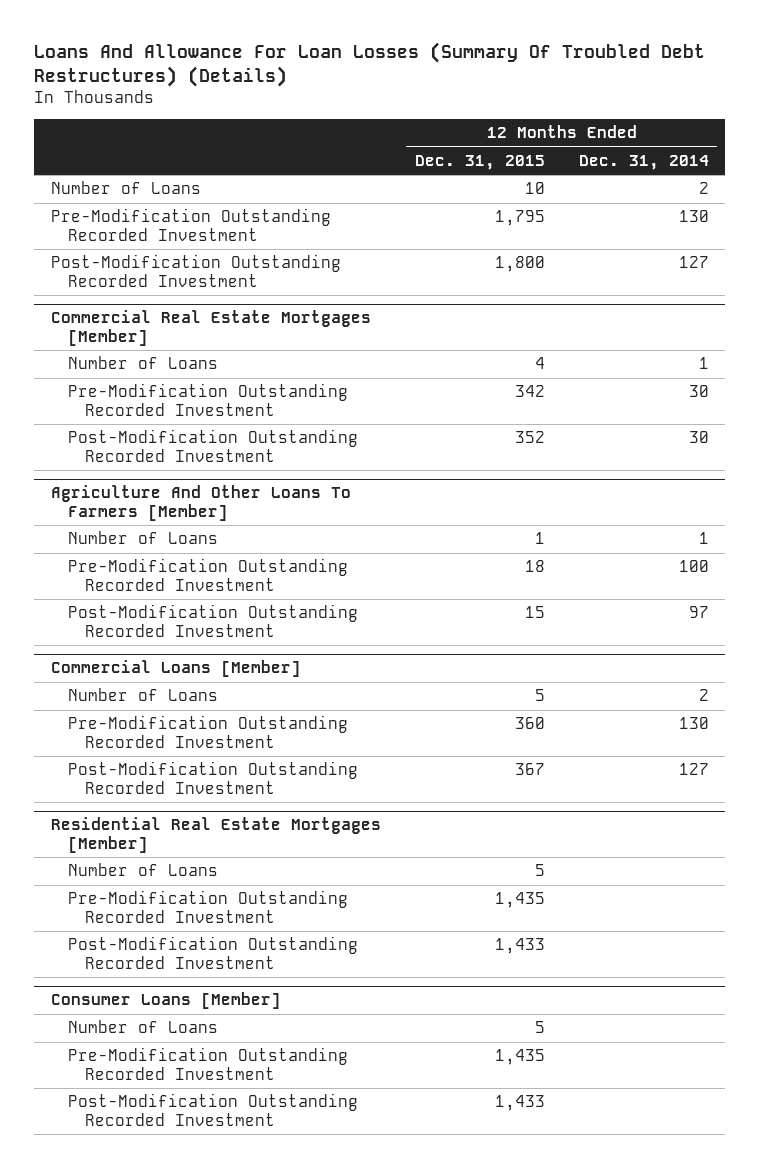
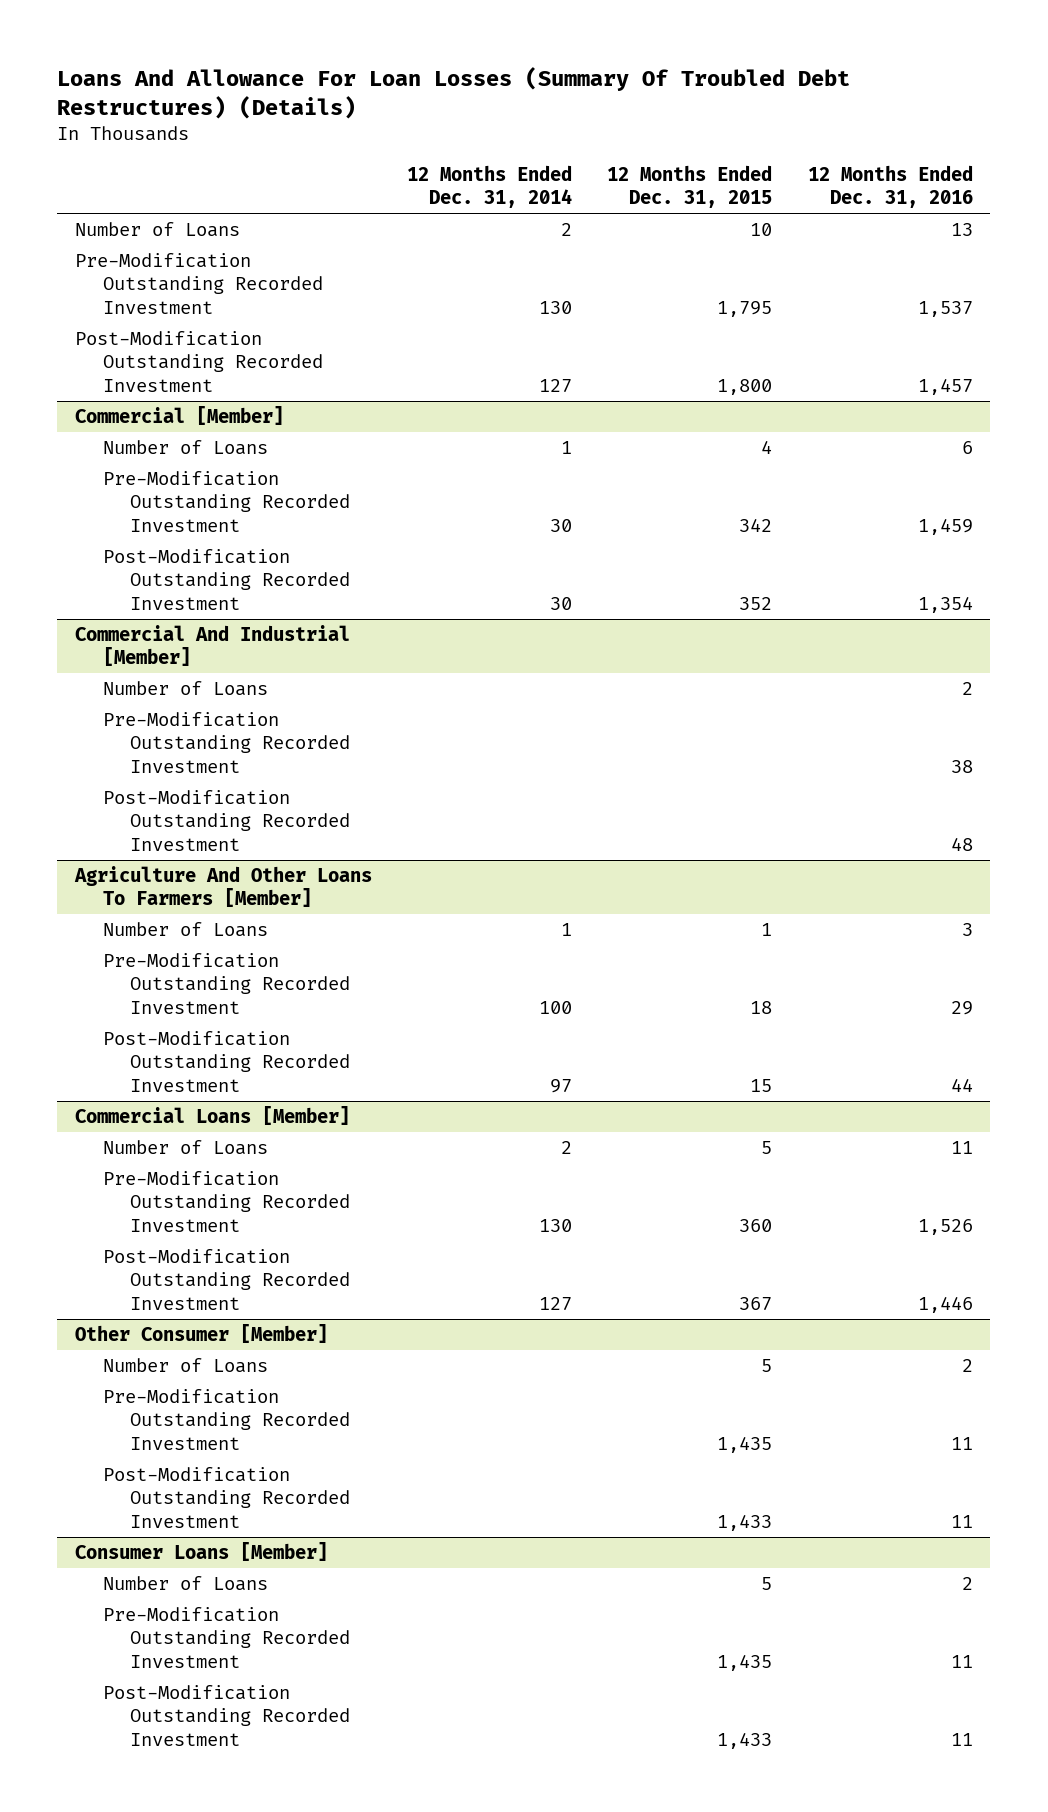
- | 12 Months Ended Dec. 31, 2015 | 12 Months Ended Dec. 31, 2014
+ | 12 Months Ended Dec. 31, 2014 | 12 Months Ended Dec. 31, 2015 | 12 Months Ended Dec. 31, 2016
- Commercial Real Estate Mortgages [Member]
+ Commercial [Member]
+ Commercial And Industrial [Member]
+ Number of Loans | | | 2
+ Pre-Modification Outstanding Recorded Investment | | | 38
+ Post-Modification Outstanding Recorded Investment | | | 48
- Residential Real Estate Mortgages [Member]
+ Other Consumer [Member]

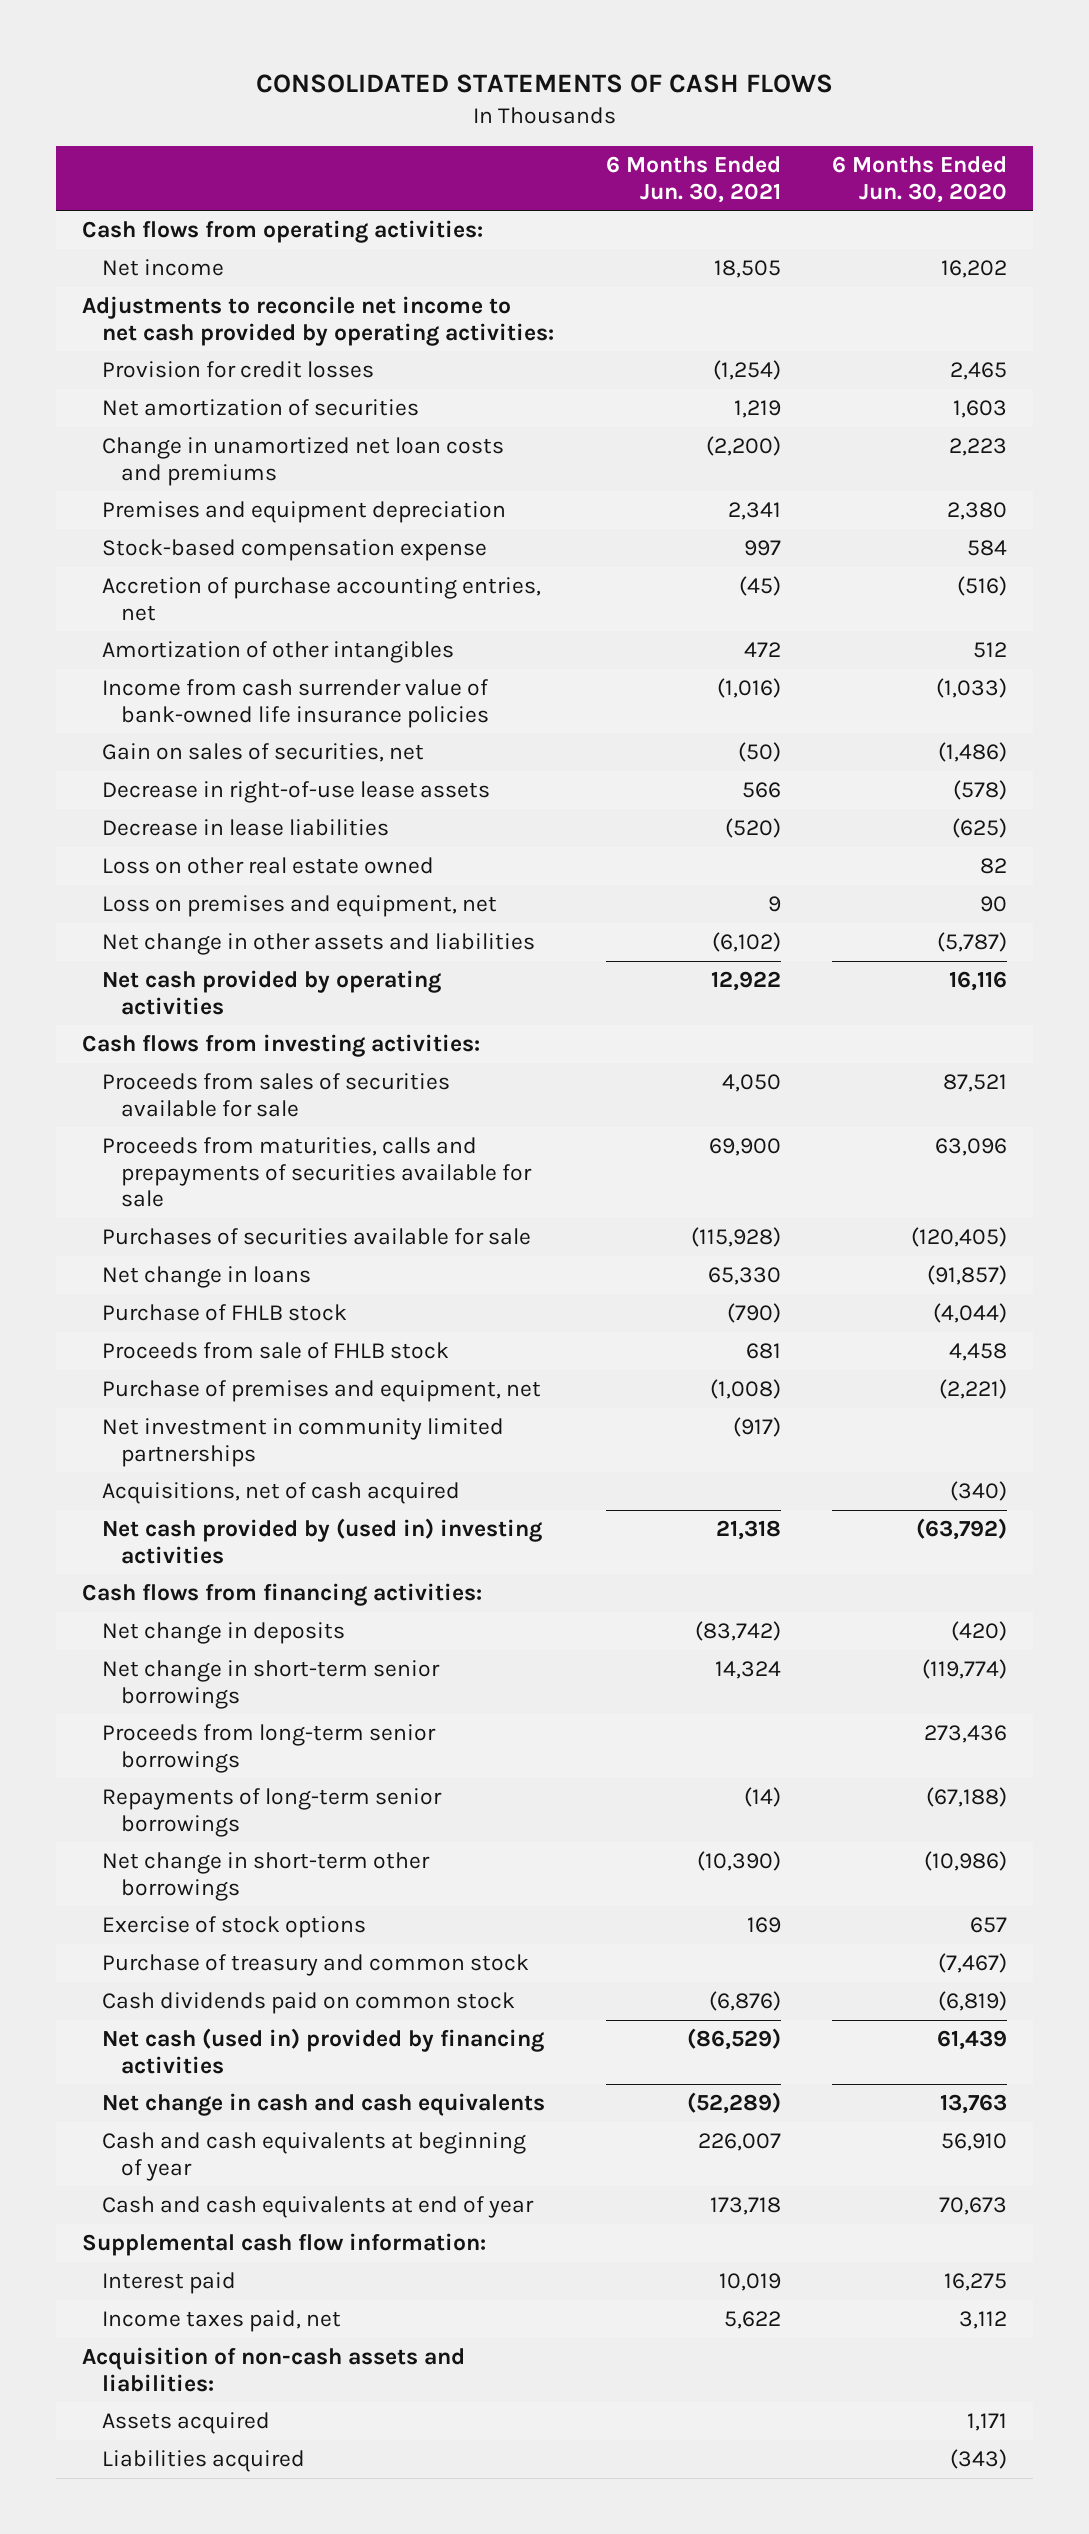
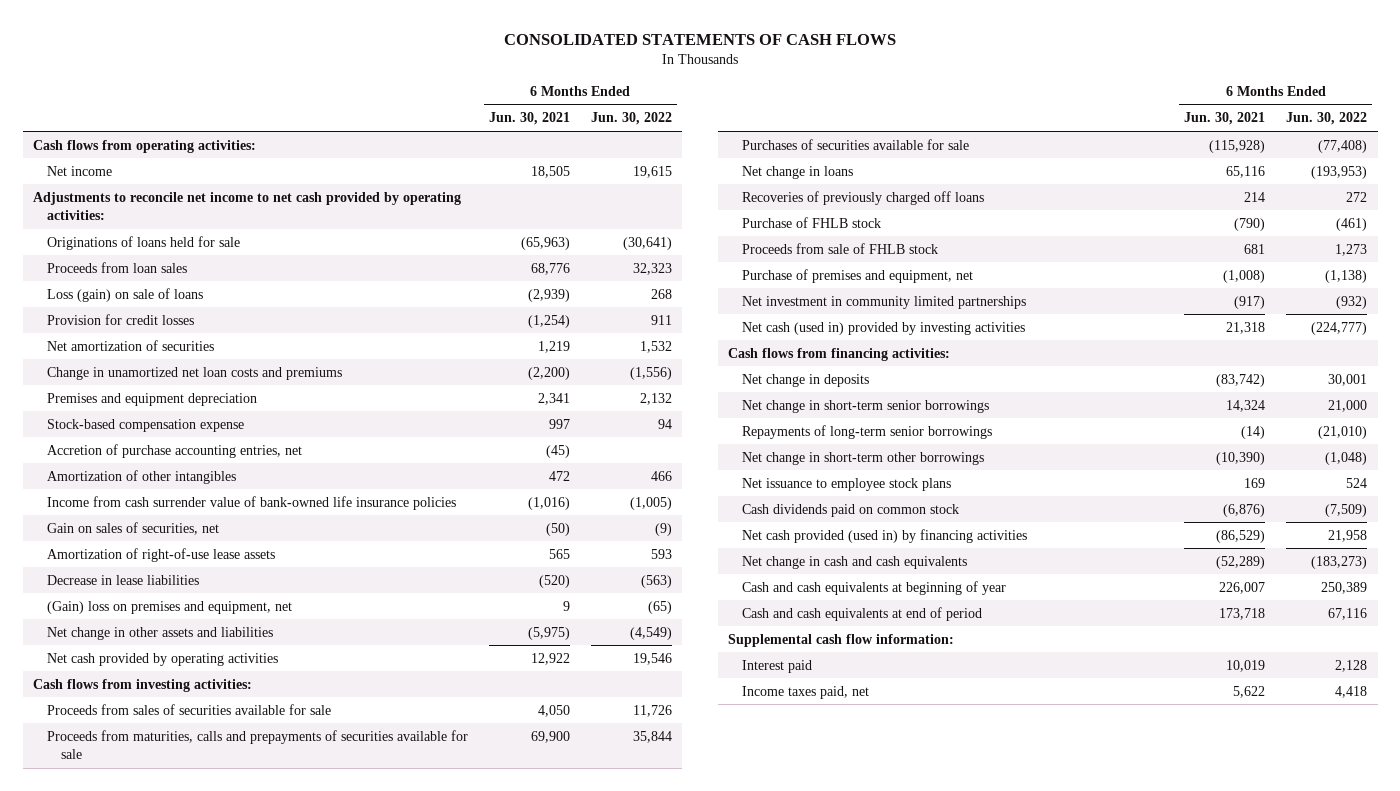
- | 6 Months Ended Jun. 30, 2021 | 6 Months Ended Jun. 30, 2020
+ | 6 Months Ended Jun. 30, 2021 | 6 Months Ended Jun. 30, 2022
+ Originations of loans held for sale | (65,963) | (30,641)
+ Proceeds from loan sales | 68,776 | 32,323
+ Loss (gain) on sale of loans | (2,939) | 268
- Decrease in right-of-use lease assets | 566 | (578)
+ Amortization of right-of-use lease assets | 565 | 593
- Loss on other real estate owned | | 82
- Loss on premises and equipment, net | 9 | 90
- Net change in other assets and liabilities | (6,102) | (5,787)
+ (Gain) loss on premises and equipment, net | 9 | (65)
+ Net change in other assets and liabilities | (5,975) | (4,549)
- Net change in loans | 65,330 | (91,857)
+ Net change in loans | 65,116 | (193,953)
+ Recoveries of previously charged off loans | 214 | 272
- Acquisitions, net of cash acquired | | (340)
- Net cash provided by (used in) investing activities | 21,318 | (63,792)
+ Net cash (used in) provided by investing activities | 21,318 | (224,777)
- Proceeds from long-term senior borrowings | | 273,436
- Exercise of stock options | 169 | 657
- Purchase of treasury and common stock | | (7,467)
+ Net issuance to employee stock plans | 169 | 524
- Net cash (used in) provided by financing activities | (86,529) | 61,439
+ Net cash provided (used in) by financing activities | (86,529) | 21,958
- Cash and cash equivalents at end of year | 173,718 | 70,673
+ Cash and cash equivalents at end of period | 173,718 | 67,116
- Acquisition of non-cash assets and liabilities:
- Assets acquired | | 1,171
- Liabilities acquired | | (343)

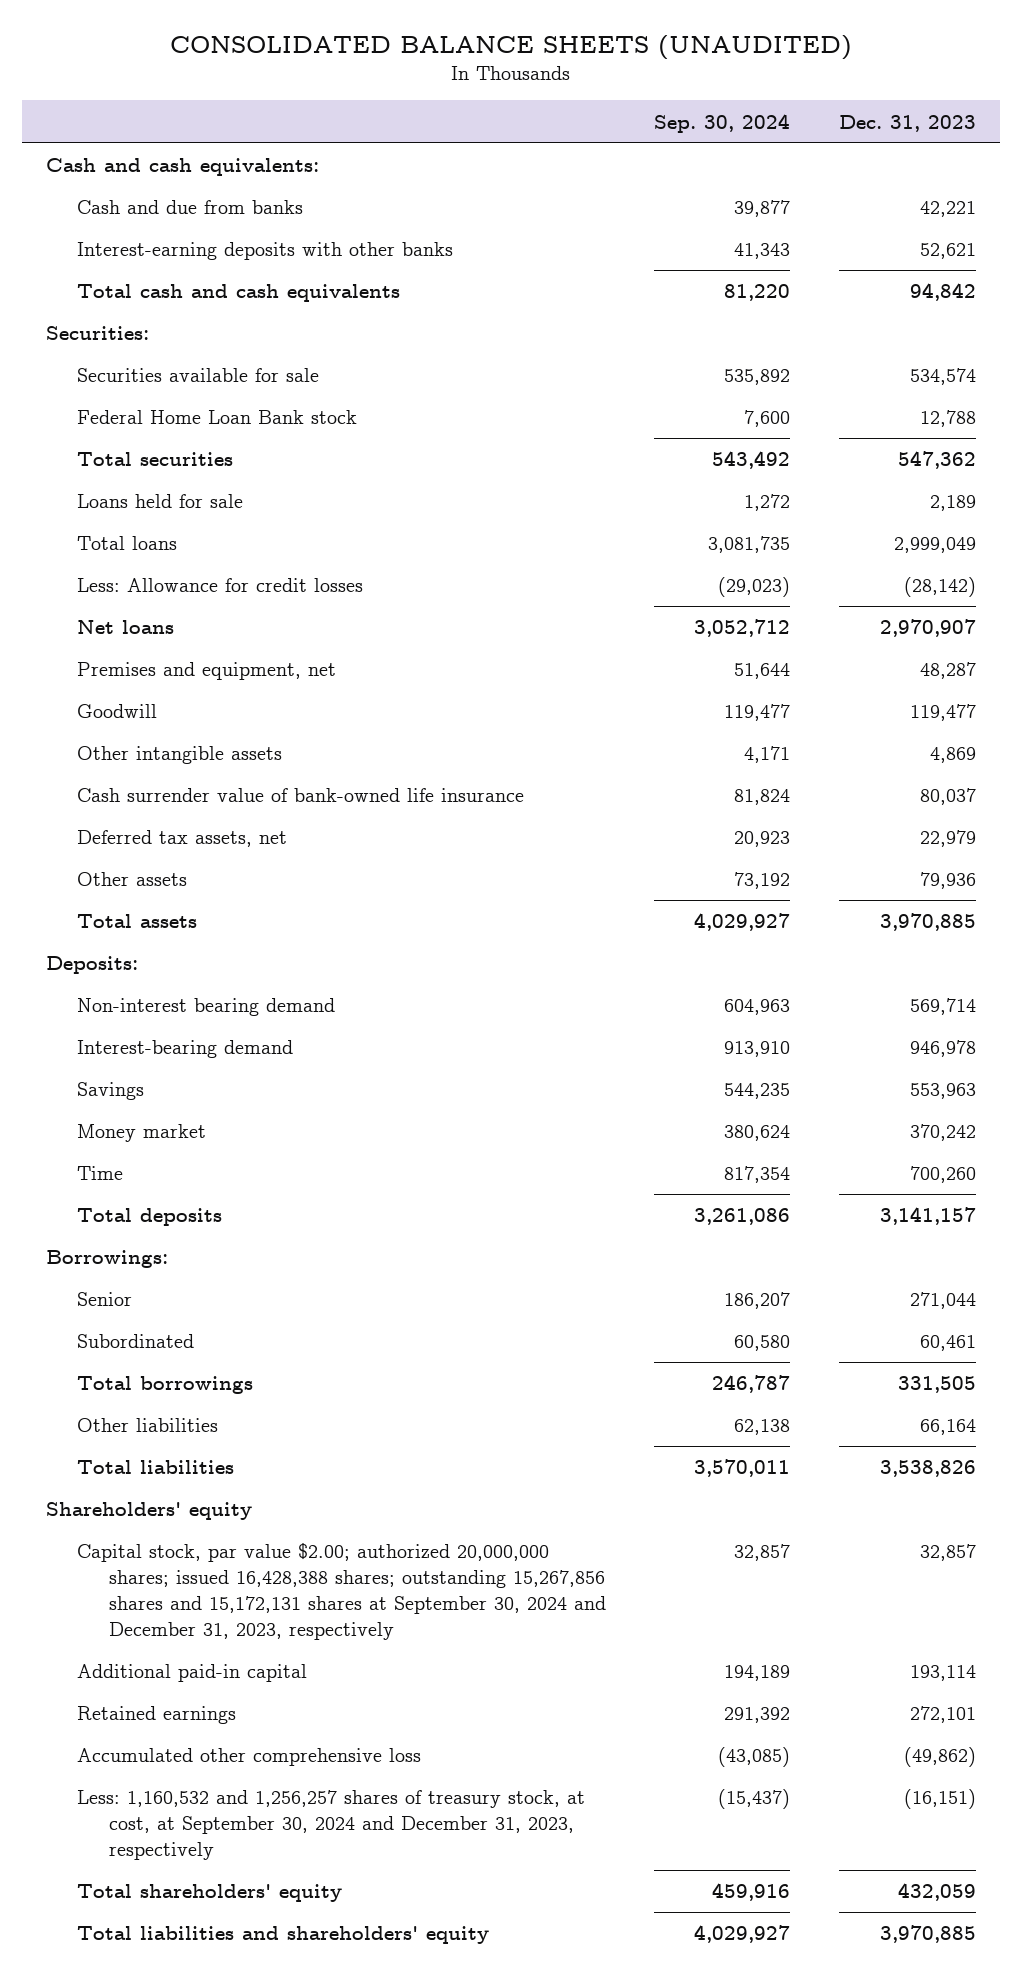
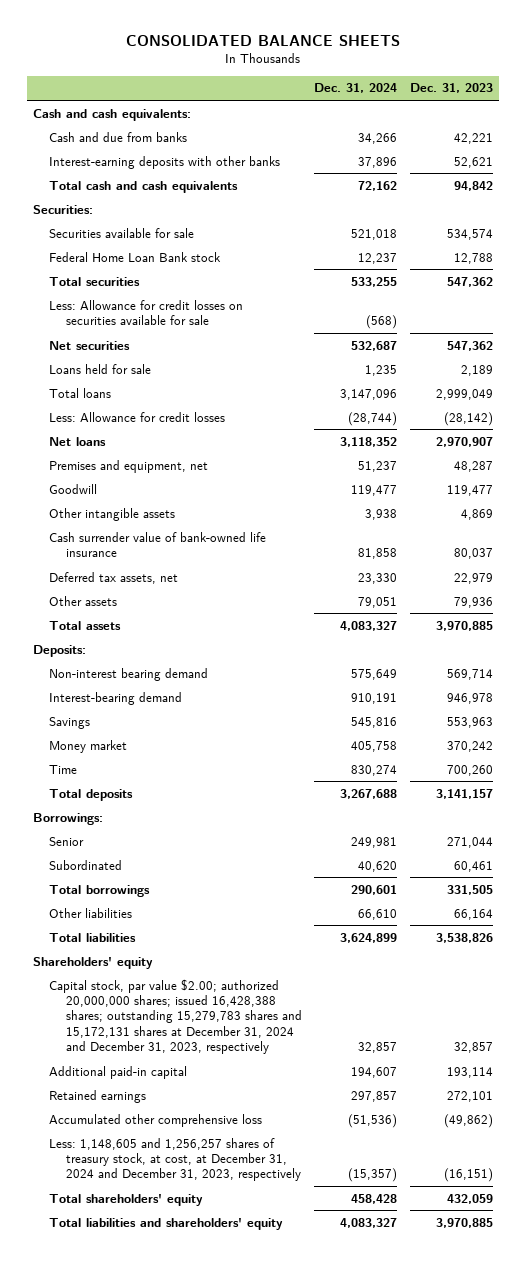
- CONSOLIDATED BALANCE SHEETS (UNAUDITED)
+ CONSOLIDATED BALANCE SHEETS
- | Sep. 30, 2024 | Dec. 31, 2023
+ | Dec. 31, 2024 | Dec. 31, 2023
+ Less: Allowance for credit losses on securities available for sale | (568) |
+ Net securities | 532,687 | 547,362
- Capital stock, par value $2.00; authorized 20,000,000 shares; issued 16,428,388 shares; outstanding 15,267,856 shares and 15,172,131 shares at September 30, 2024 and December 31, 2023, respectively | 32,857 | 32,857
+ Capital stock, par value $2.00; authorized 20,000,000 shares; issued 16,428,388 shares; outstanding 15,279,783 shares and 15,172,131 shares at December 31, 2024 and December 31, 2023, respectively | 32,857 | 32,857
- Less: 1,160,532 and 1,256,257 shares of treasury stock, at cost, at September 30, 2024 and December 31, 2023, respectively | (15,437) | (16,151)
+ Less: 1,148,605 and 1,256,257 shares of treasury stock, at cost, at December 31, 2024 and December 31, 2023, respectively | (15,357) | (16,151)

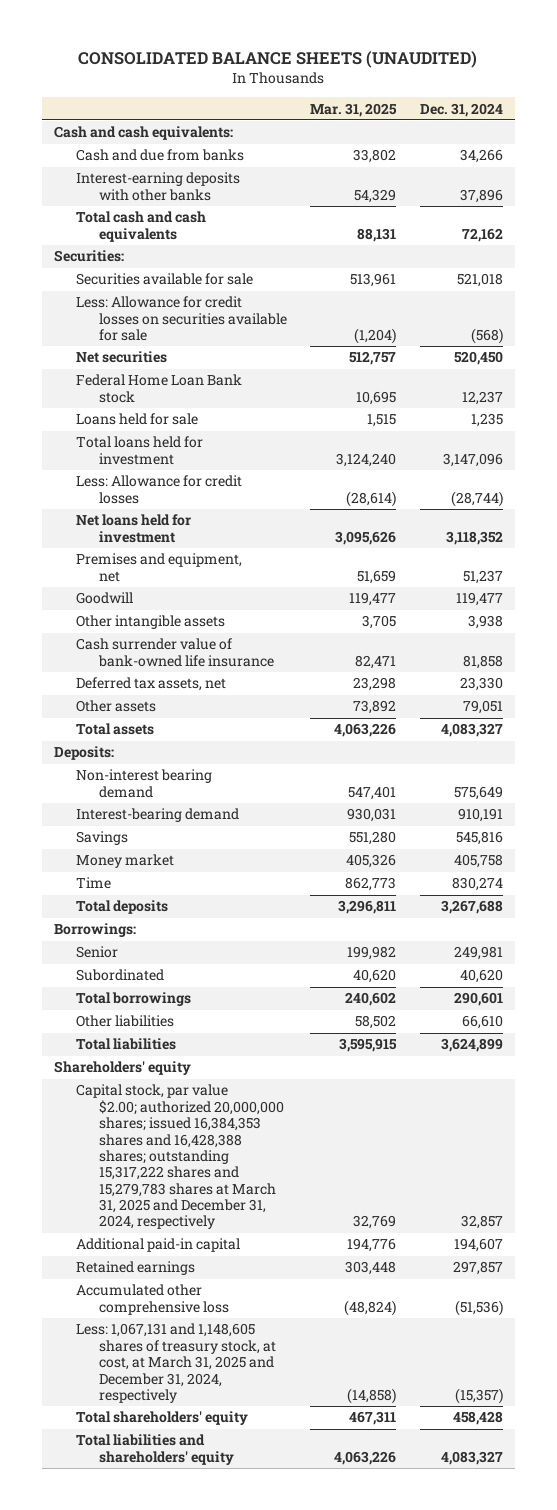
- CONSOLIDATED BALANCE SHEETS
+ CONSOLIDATED BALANCE SHEETS (UNAUDITED)
- | Dec. 31, 2024 | Dec. 31, 2023
+ | Mar. 31, 2025 | Dec. 31, 2024
- Total securities | 533,255 | 547,362
- Net securities | 532,687 | 547,362
+ Net securities | 512,757 | 520,450
moved down: Federal Home Loan Bank stock | 10,695 | 12,237
- Total loans | 3,147,096 | 2,999,049
+ Total loans held for investment | 3,124,240 | 3,147,096
- Net loans | 3,118,352 | 2,970,907
+ Net loans held for investment | 3,095,626 | 3,118,352
- Capital stock, par value $2.00; authorized 20,000,000 shares; issued 16,428,388 shares; outstanding 15,279,783 shares and 15,172,131 shares at December 31, 2024 and December 31, 2023, respectively | 32,857 | 32,857
+ Capital stock, par value $2.00; authorized 20,000,000 shares; issued 16,384,353 shares and 16,428,388 shares; outstanding 15,317,222 shares and 15,279,783 shares at March 31, 2025 and December 31, 2024, respectively | 32,769 | 32,857
- Less: 1,148,605 and 1,256,257 shares of treasury stock, at cost, at December 31, 2024 and December 31, 2023, respectively | (15,357) | (16,151)
+ Less: 1,067,131 and 1,148,605 shares of treasury stock, at cost, at March 31, 2025 and December 31, 2024, respectively | (14,858) | (15,357)

